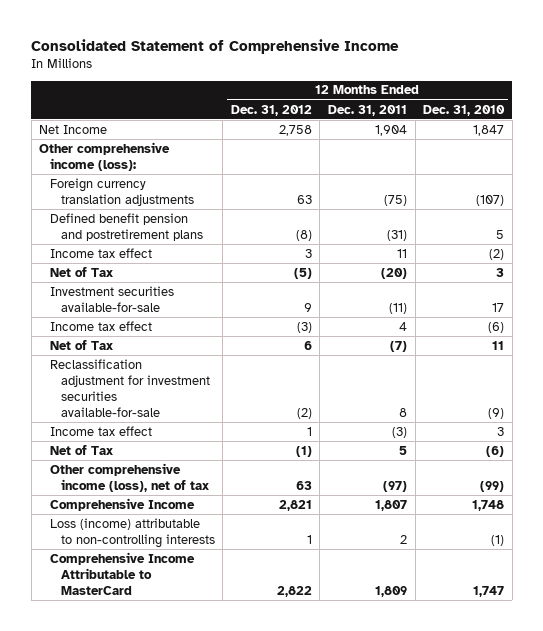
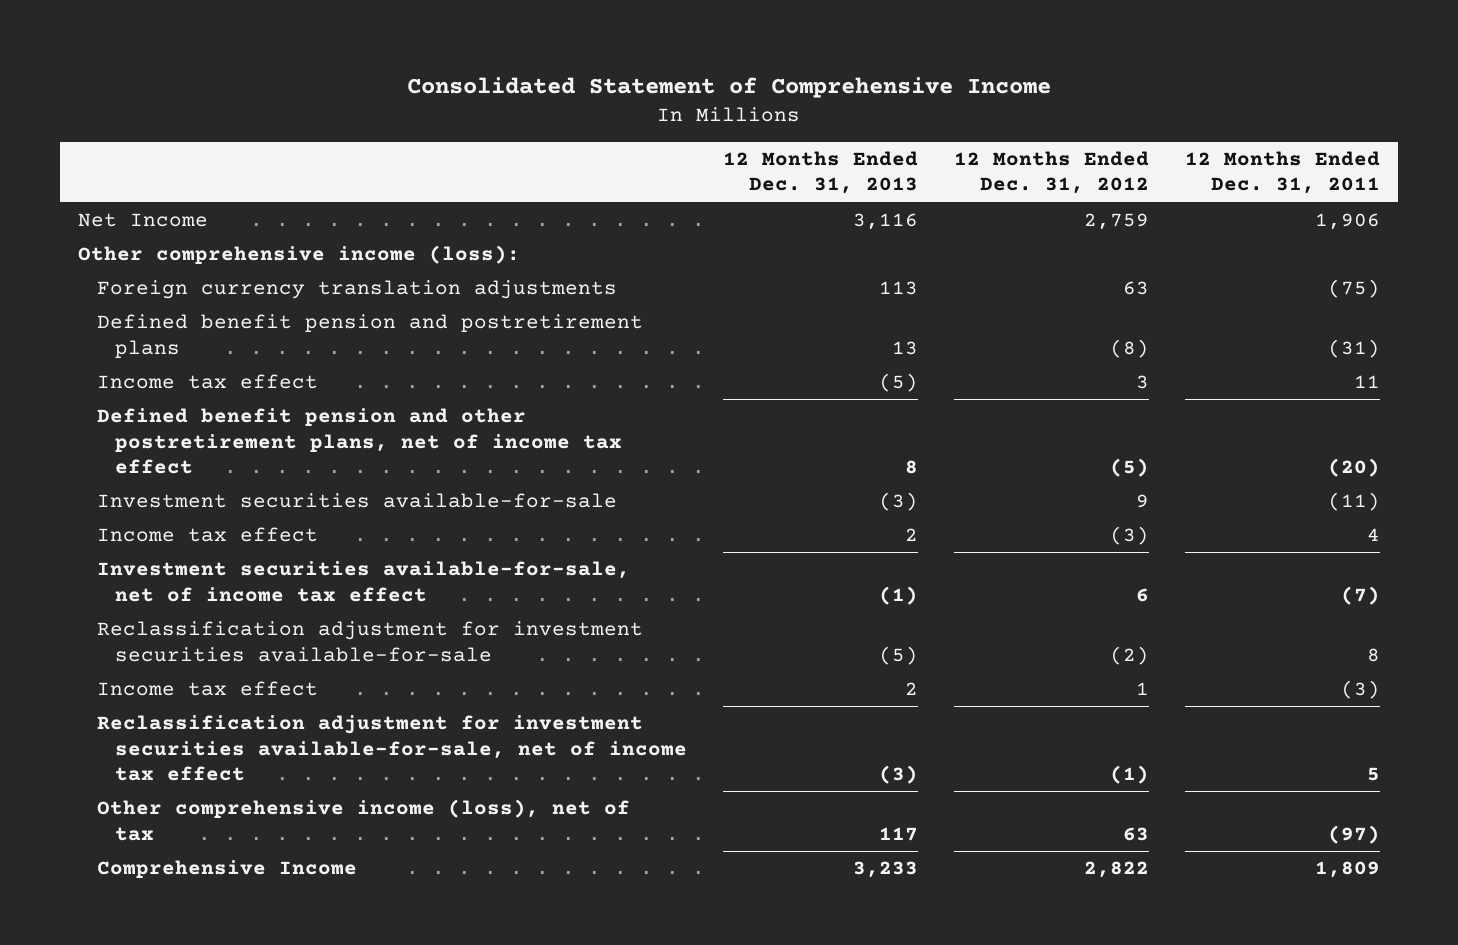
- | 12 Months Ended Dec. 31, 2012 | 12 Months Ended Dec. 31, 2011 | 12 Months Ended Dec. 31, 2010
+ | 12 Months Ended Dec. 31, 2013 | 12 Months Ended Dec. 31, 2012 | 12 Months Ended Dec. 31, 2011
- Net Income | 2,758 | 1,904 | 1,847
+ Net Income | 3,116 | 2,759 | 1,906
- Net of Tax | (5) | (20) | 3
+ Defined benefit pension and other postretirement plans, net of income tax effect | 8 | (5) | (20)
- Net of Tax | 6 | (7) | 11
+ Investment securities available-for-sale, net of income tax effect | (1) | 6 | (7)
- Net of Tax | (1) | 5 | (6)
+ Reclassification adjustment for investment securities available-for-sale, net of income tax effect | (3) | (1) | 5
- Comprehensive Income | 2,821 | 1,807 | 1,748
- Loss (income) attributable to non-controlling interests | 1 | 2 | (1)
- Comprehensive Income Attributable to MasterCard | 2,822 | 1,809 | 1,747
+ Comprehensive Income | 3,233 | 2,822 | 1,809

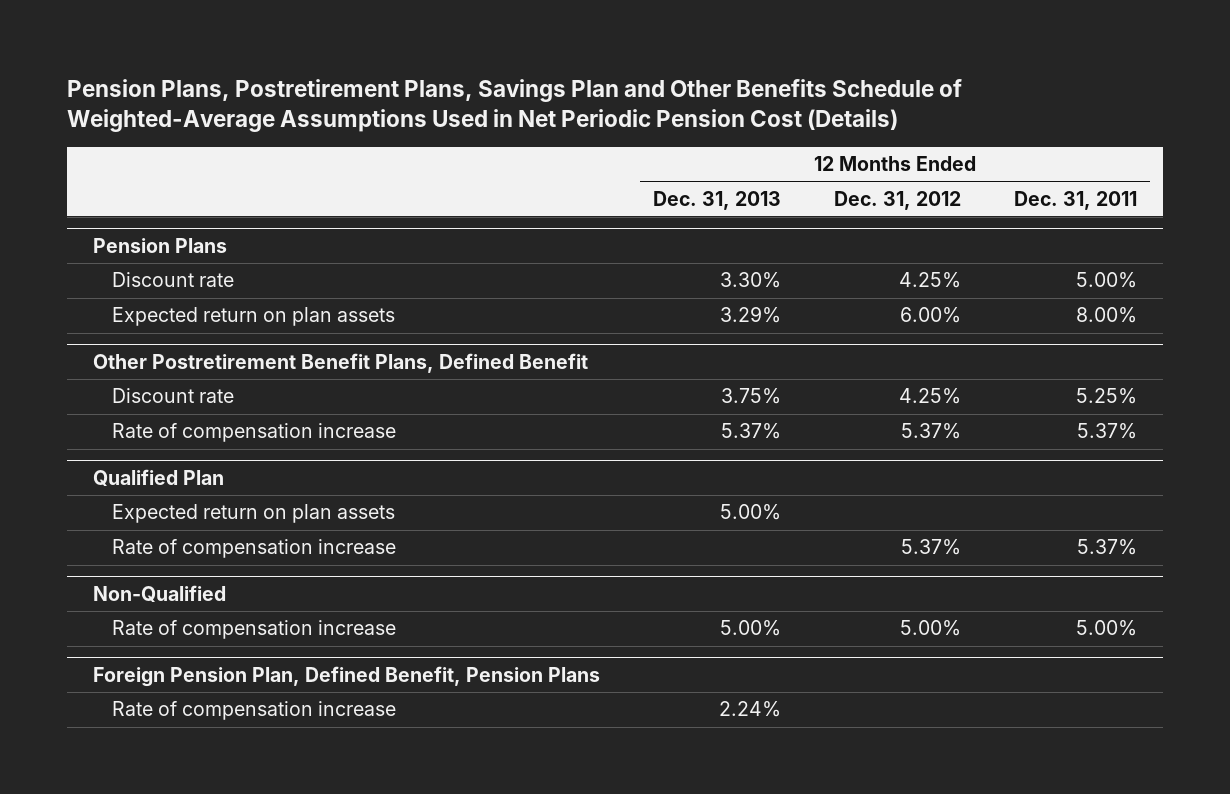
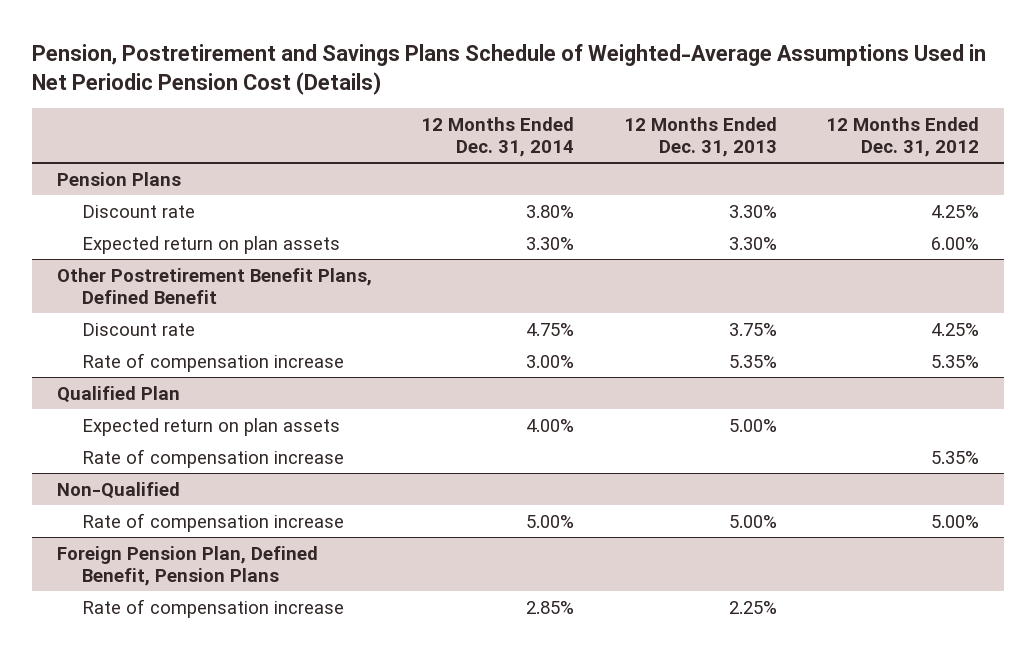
- Pension Plans, Postretirement Plans, Savings Plan and Other Benefits Schedule of Weighted-Average Assumptions Used in Net Periodic Pension Cost (Details)
+ Pension, Postretirement and Savings Plans Schedule of Weighted-Average Assumptions Used in Net Periodic Pension Cost (Details)
- | 12 Months Ended Dec. 31, 2013 | 12 Months Ended Dec. 31, 2012 | 12 Months Ended Dec. 31, 2011
+ | 12 Months Ended Dec. 31, 2014 | 12 Months Ended Dec. 31, 2013 | 12 Months Ended Dec. 31, 2012
@ Pension Plans
- Expected return on plan assets | 3.29% | 6.00% | 8.00%
+ Expected return on plan assets | 3.30% | 3.30% | 6.00%
@ Other Postretirement Benefit Plans, Defined Benefit
- Rate of compensation increase | 5.37% | 5.37% | 5.37%
+ Rate of compensation increase | 3.00% | 5.35% | 5.35%
@ Qualified Plan
- Rate of compensation increase | | 5.37% | 5.37%
+ Rate of compensation increase | | | 5.35%
@ Foreign Pension Plan, Defined Benefit, Pension Plans
- Rate of compensation increase | 2.24% | |
+ Rate of compensation increase | 2.85% | 2.25% |

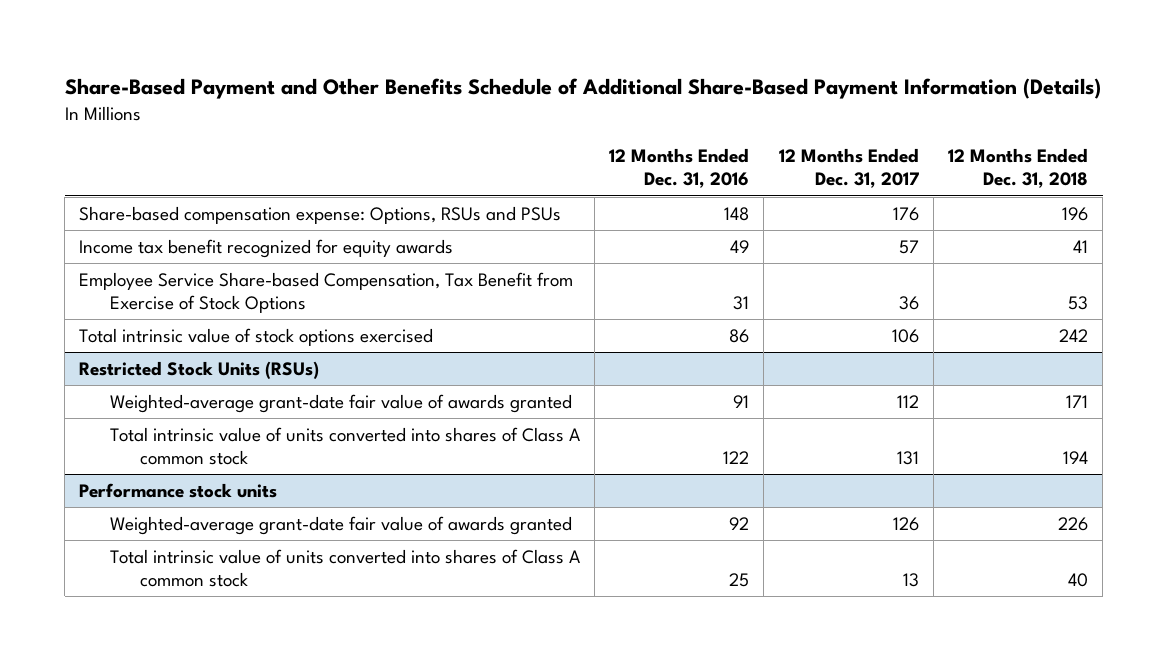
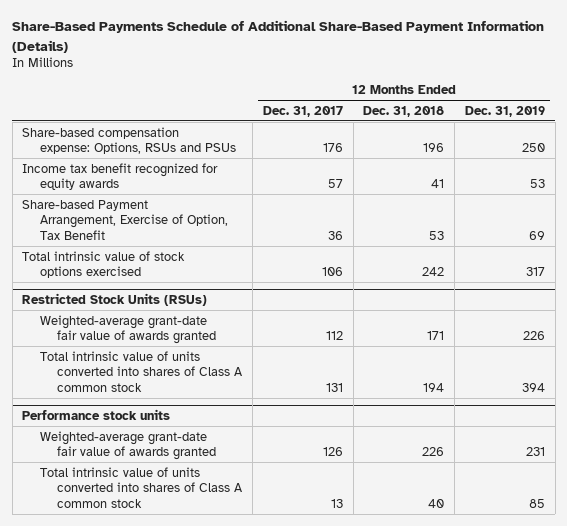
- Share-Based Payment and Other Benefits Schedule of Additional Share-Based Payment Information (Details)
+ Share-Based Payments Schedule of Additional Share-Based Payment Information (Details)
- | 12 Months Ended Dec. 31, 2016 | 12 Months Ended Dec. 31, 2017 | 12 Months Ended Dec. 31, 2018
+ | 12 Months Ended Dec. 31, 2017 | 12 Months Ended Dec. 31, 2018 | 12 Months Ended Dec. 31, 2019
- Employee Service Share-based Compensation, Tax Benefit from Exercise of Stock Options | 31 | 36 | 53
+ Share-based Payment Arrangement, Exercise of Option, Tax Benefit | 36 | 53 | 69

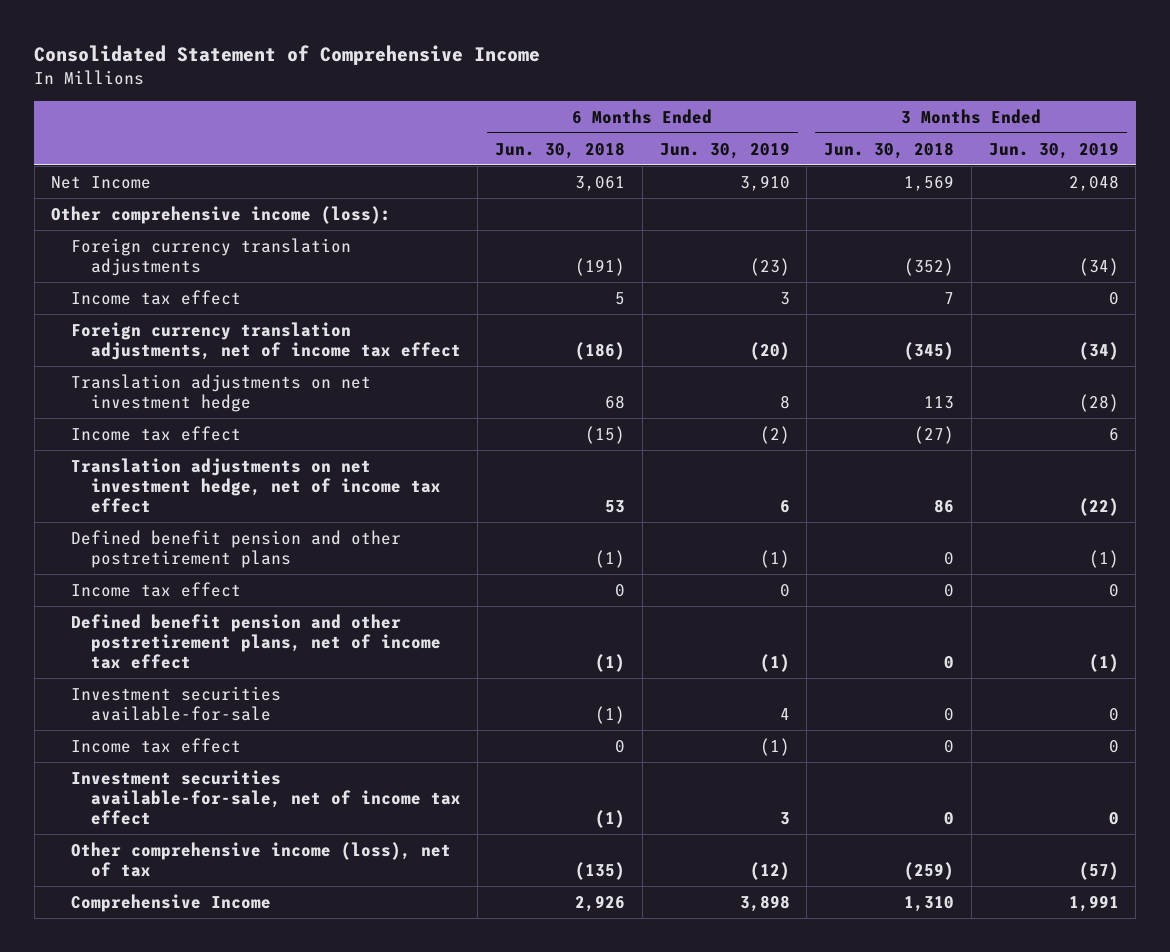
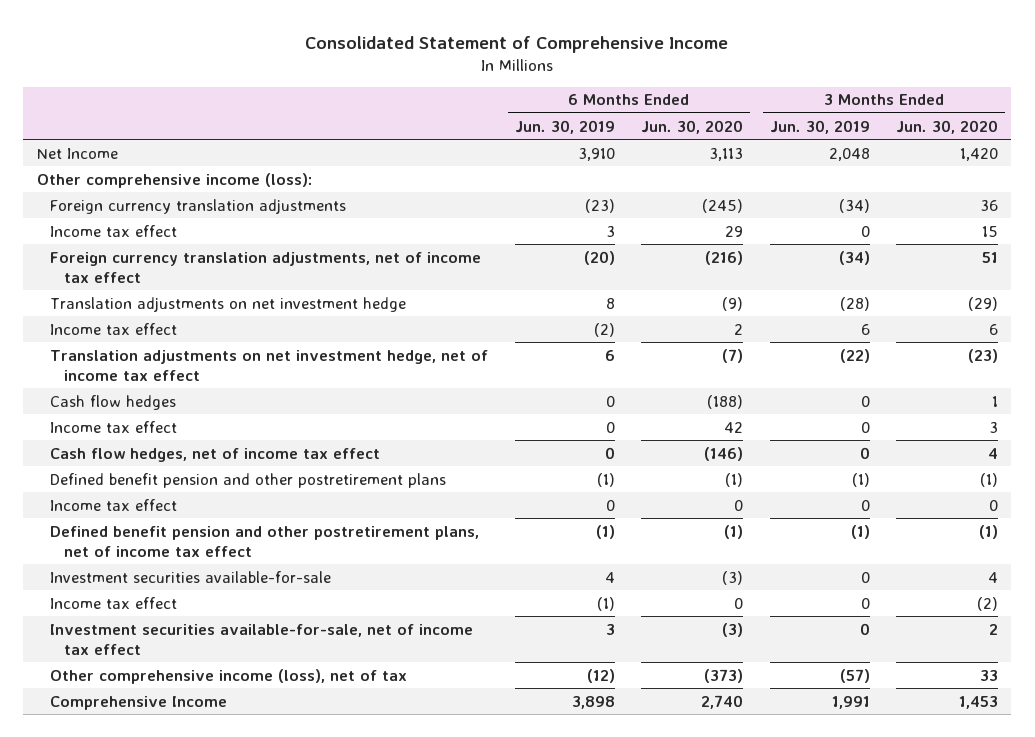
- | 6 Months Ended Jun. 30, 2018 | 6 Months Ended Jun. 30, 2019 | 3 Months Ended Jun. 30, 2018 | 3 Months Ended Jun. 30, 2019
+ | 6 Months Ended Jun. 30, 2019 | 6 Months Ended Jun. 30, 2020 | 3 Months Ended Jun. 30, 2019 | 3 Months Ended Jun. 30, 2020
+ Cash flow hedges | 0 | (188) | 0 | 1
+ Income tax effect | 0 | 42 | 0 | 3
+ Cash flow hedges, net of income tax effect | 0 | (146) | 0 | 4

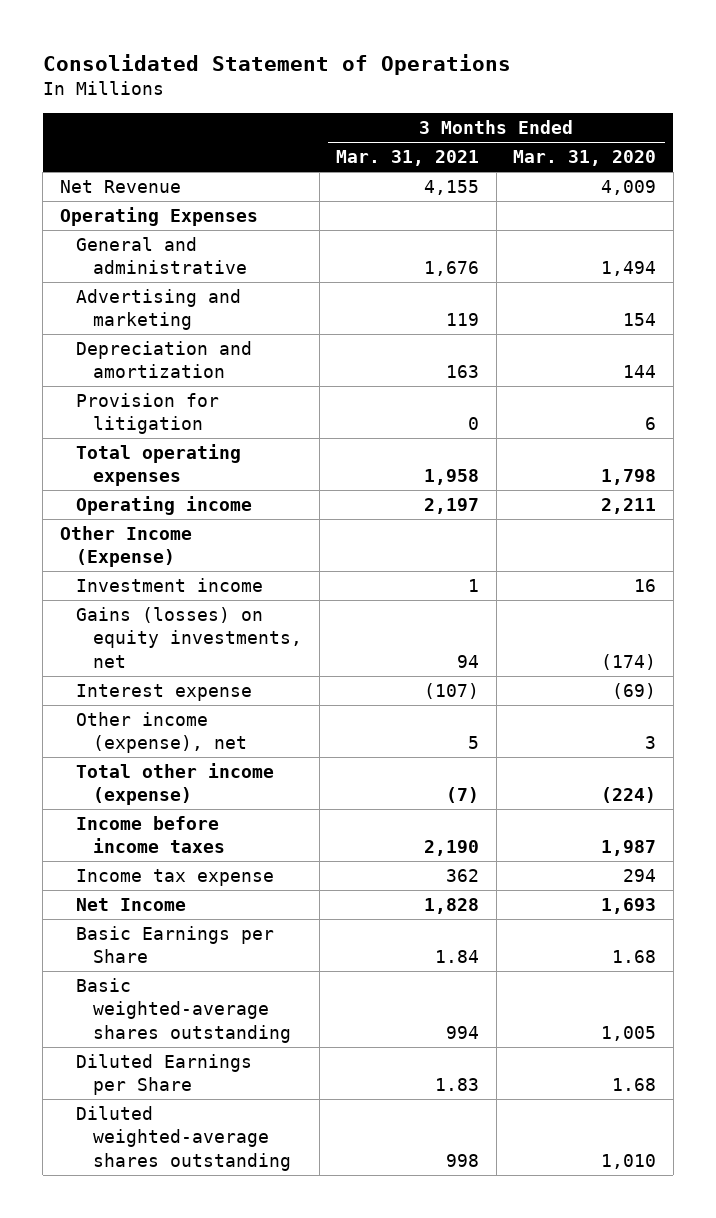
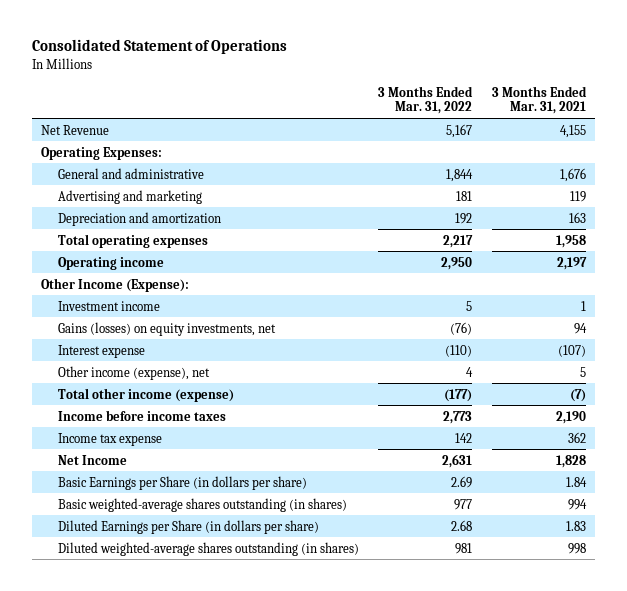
- | 3 Months Ended Mar. 31, 2021 | 3 Months Ended Mar. 31, 2020
+ | 3 Months Ended Mar. 31, 2022 | 3 Months Ended Mar. 31, 2021
- Operating Expenses
+ Operating Expenses:
- Provision for litigation | 0 | 6
- Other Income (Expense)
+ Other Income (Expense):
- Basic Earnings per Share | 1.84 | 1.68
- Basic weighted-average shares outstanding | 994 | 1,005
- Diluted Earnings per Share | 1.83 | 1.68
- Diluted weighted-average shares outstanding | 998 | 1,010
+ Basic Earnings per Share (in dollars per share) | 2.69 | 1.84
+ Basic weighted-average shares outstanding (in shares) | 977 | 994
+ Diluted Earnings per Share (in dollars per share) | 2.68 | 1.83
+ Diluted weighted-average shares outstanding (in shares) | 981 | 998

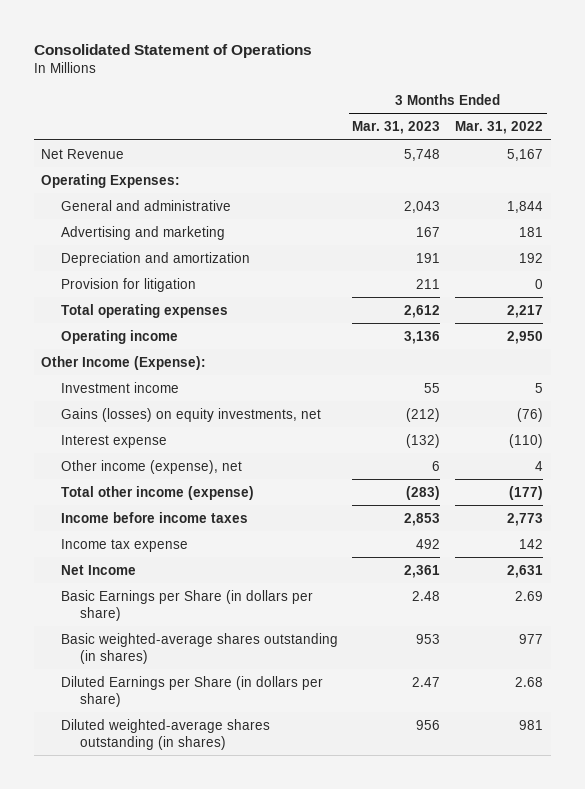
- | 3 Months Ended Mar. 31, 2022 | 3 Months Ended Mar. 31, 2021
+ | 3 Months Ended Mar. 31, 2023 | 3 Months Ended Mar. 31, 2022
+ Provision for litigation | 211 | 0

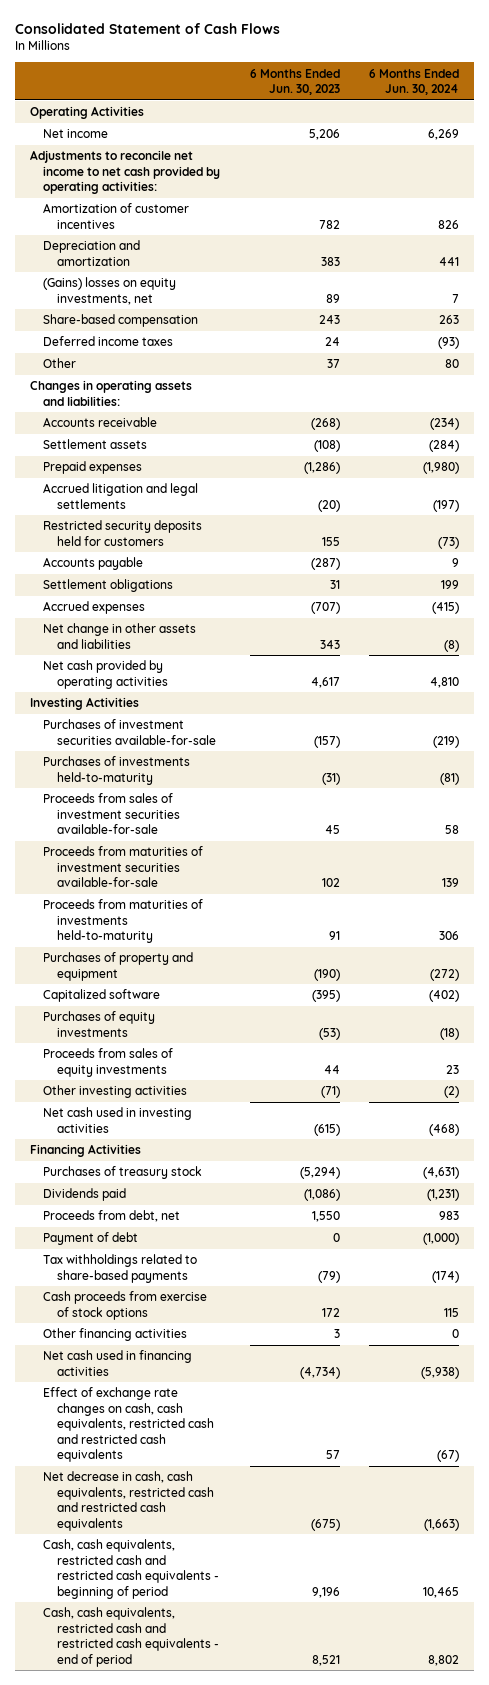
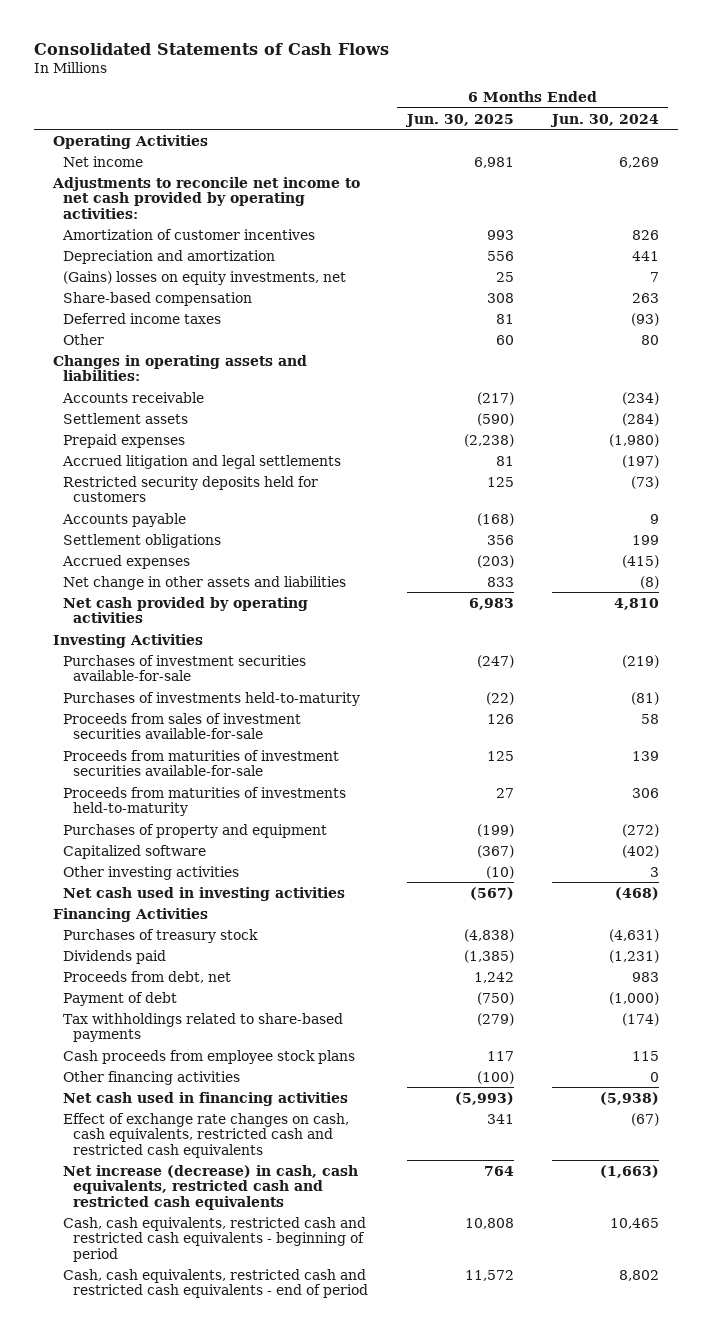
- Consolidated Statement of Cash Flows
+ Consolidated Statements of Cash Flows
- | 6 Months Ended Jun. 30, 2023 | 6 Months Ended Jun. 30, 2024
+ | 6 Months Ended Jun. 30, 2025 | 6 Months Ended Jun. 30, 2024
- Purchases of equity investments | (53) | (18)
- Proceeds from sales of equity investments | 44 | 23
- Other investing activities | (71) | (2)
+ Other investing activities | (10) | 3
- Cash proceeds from exercise of stock options | 172 | 115
+ Cash proceeds from employee stock plans | 117 | 115
- Net decrease in cash, cash equivalents, restricted cash and restricted cash equivalents | (675) | (1,663)
+ Net increase (decrease) in cash, cash equivalents, restricted cash and restricted cash equivalents | 764 | (1,663)

